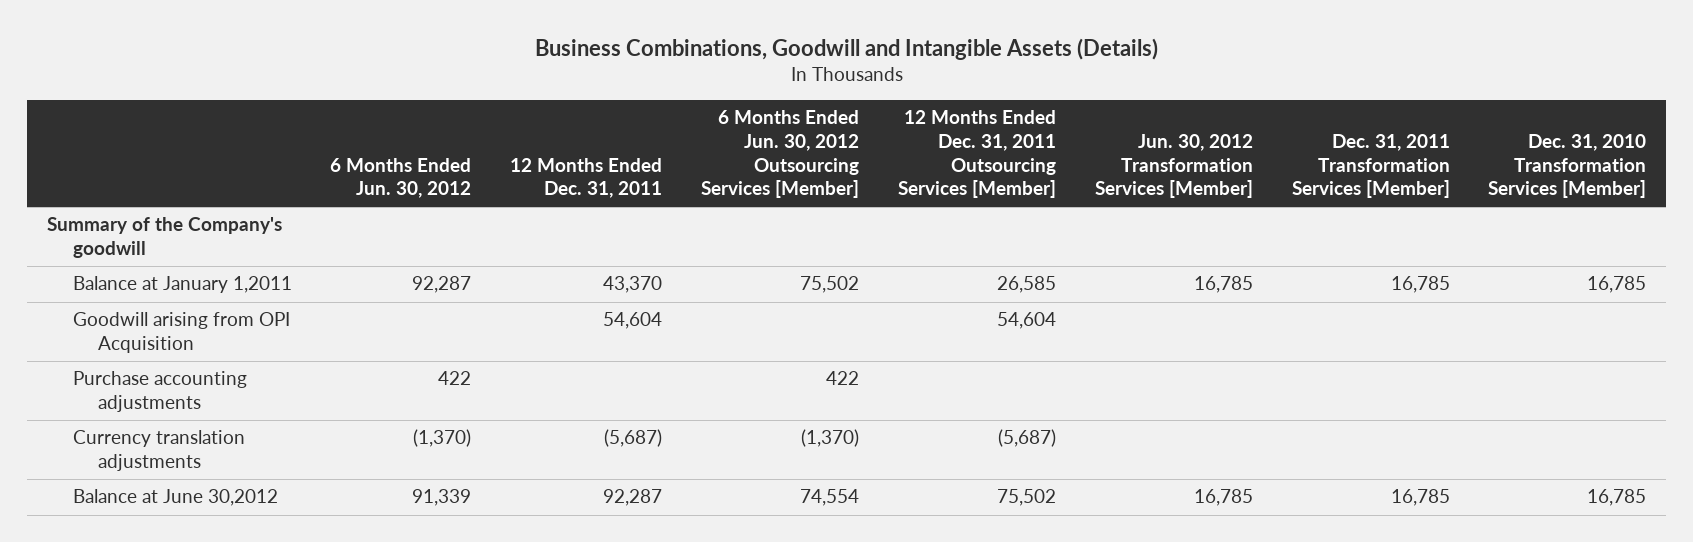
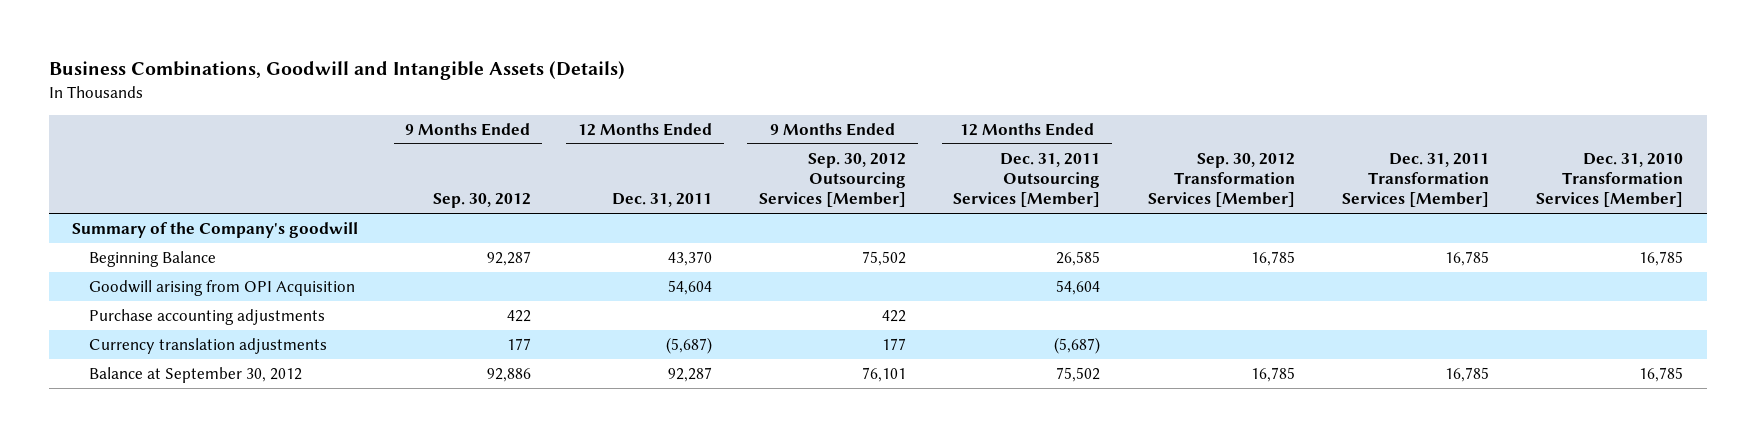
- | 6 Months Ended Jun. 30, 2012 | 12 Months Ended Dec. 31, 2011 | 6 Months Ended Jun. 30, 2012 Outsourcing Services [Member] | 12 Months Ended Dec. 31, 2011 Outsourcing Services [Member] | Jun. 30, 2012 Transformation Services [Member] | Dec. 31, 2011 Transformation Services [Member] | Dec. 31, 2010 Transformation Services [Member]
+ | 9 Months Ended Sep. 30, 2012 | 12 Months Ended Dec. 31, 2011 | 9 Months Ended Sep. 30, 2012 Outsourcing Services [Member] | 12 Months Ended Dec. 31, 2011 Outsourcing Services [Member] | Sep. 30, 2012 Transformation Services [Member] | Dec. 31, 2011 Transformation Services [Member] | Dec. 31, 2010 Transformation Services [Member]
- Balance at January 1,2011 | 92,287 | 43,370 | 75,502 | 26,585 | 16,785 | 16,785 | 16,785
+ Beginning Balance | 92,287 | 43,370 | 75,502 | 26,585 | 16,785 | 16,785 | 16,785
- Balance at June 30,2012 | 91,339 | 92,287 | 74,554 | 75,502 | 16,785 | 16,785 | 16,785
+ Balance at September 30, 2012 | 92,886 | 92,287 | 76,101 | 75,502 | 16,785 | 16,785 | 16,785

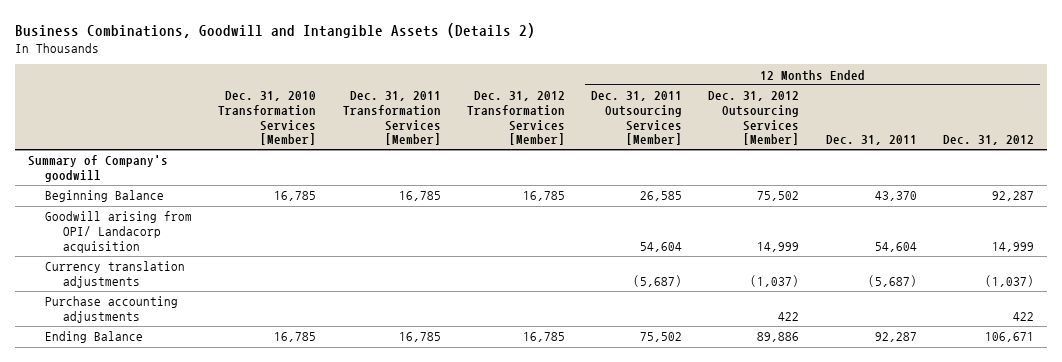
- Business Combinations, Goodwill and Intangible Assets (Details)
+ Business Combinations, Goodwill and Intangible Assets (Details 2)
- | 9 Months Ended Sep. 30, 2012 | 12 Months Ended Dec. 31, 2011 | 9 Months Ended Sep. 30, 2012 Outsourcing Services [Member] | 12 Months Ended Dec. 31, 2011 Outsourcing Services [Member] | Sep. 30, 2012 Transformation Services [Member] | Dec. 31, 2011 Transformation Services [Member] | Dec. 31, 2010 Transformation Services [Member]
+ | Dec. 31, 2010 Transformation Services [Member] | Dec. 31, 2011 Transformation Services [Member] | Dec. 31, 2012 Transformation Services [Member] | 12 Months Ended Dec. 31, 2011 Outsourcing Services [Member] | 12 Months Ended Dec. 31, 2012 Outsourcing Services [Member] | 12 Months Ended Dec. 31, 2011 | 12 Months Ended Dec. 31, 2012
- Summary of the Company's goodwill
+ Summary of Company's goodwill
- Goodwill arising from OPI Acquisition | | 54,604 | | 54,604 | | |
+ Goodwill arising from OPI/ Landacorp acquisition | | | | 54,604 | 14,999 | 54,604 | 14,999
- Balance at September 30, 2012 | 92,886 | 92,287 | 76,101 | 75,502 | 16,785 | 16,785 | 16,785
moved down: Purchase accounting adjustments | | | | | 422 | | 422
+ Ending Balance | 16,785 | 16,785 | 16,785 | 75,502 | 89,886 | 92,287 | 106,671

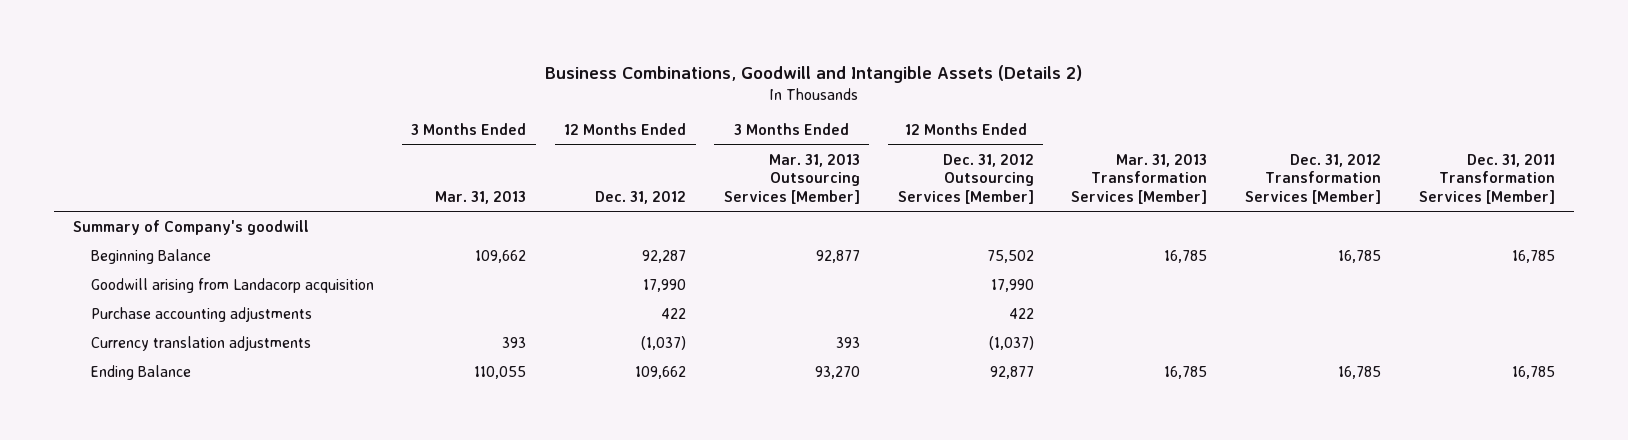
- | Dec. 31, 2010 Transformation Services [Member] | Dec. 31, 2011 Transformation Services [Member] | Dec. 31, 2012 Transformation Services [Member] | 12 Months Ended Dec. 31, 2011 Outsourcing Services [Member] | 12 Months Ended Dec. 31, 2012 Outsourcing Services [Member] | 12 Months Ended Dec. 31, 2011 | 12 Months Ended Dec. 31, 2012
+ | 3 Months Ended Mar. 31, 2013 | 12 Months Ended Dec. 31, 2012 | 3 Months Ended Mar. 31, 2013 Outsourcing Services [Member] | 12 Months Ended Dec. 31, 2012 Outsourcing Services [Member] | Mar. 31, 2013 Transformation Services [Member] | Dec. 31, 2012 Transformation Services [Member] | Dec. 31, 2011 Transformation Services [Member]
- Goodwill arising from OPI/ Landacorp acquisition | | | | 54,604 | 14,999 | 54,604 | 14,999
+ Goodwill arising from Landacorp acquisition | | 17,990 | | 17,990 | | |
- Ending Balance | 16,785 | 16,785 | 16,785 | 75,502 | 89,886 | 92,287 | 106,671
moved down: Currency translation adjustments | 393 | (1,037) | 393 | (1,037) | | |
+ Ending Balance | 110,055 | 109,662 | 93,270 | 92,877 | 16,785 | 16,785 | 16,785

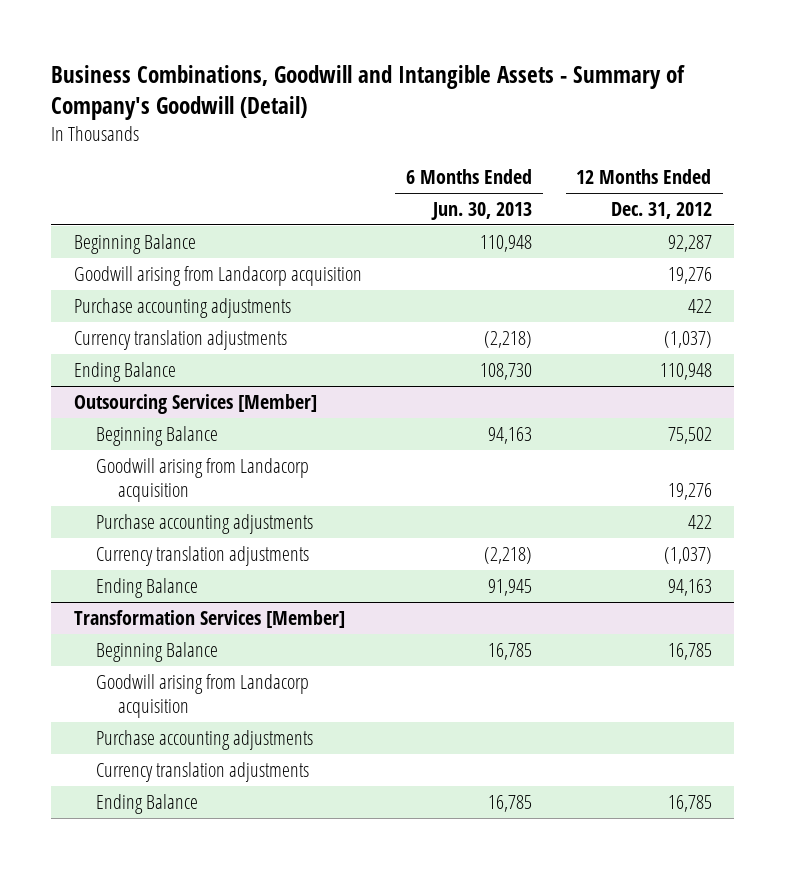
- Business Combinations, Goodwill and Intangible Assets (Details 2)
+ Business Combinations, Goodwill and Intangible Assets - Summary of Company's Goodwill (Detail)
- | 3 Months Ended Mar. 31, 2013 | 12 Months Ended Dec. 31, 2012 | 3 Months Ended Mar. 31, 2013 Outsourcing Services [Member] | 12 Months Ended Dec. 31, 2012 Outsourcing Services [Member] | Mar. 31, 2013 Transformation Services [Member] | Dec. 31, 2012 Transformation Services [Member] | Dec. 31, 2011 Transformation Services [Member]
+ | 6 Months Ended Jun. 30, 2013 | 12 Months Ended Dec. 31, 2012
- Summary of Company's goodwill
- Goodwill arising from Landacorp acquisition | | 17,990 | | 17,990 | | |
+ Goodwill arising from Landacorp acquisition | | 19,276
- Ending Balance | 110,055 | 109,662 | 93,270 | 92,877 | 16,785 | 16,785 | 16,785
+ Ending Balance | 108,730 | 110,948
+ Outsourcing Services [Member]
+ Beginning Balance | 94,163 | 75,502
+ Goodwill arising from Landacorp acquisition | | 19,276
+ Purchase accounting adjustments | | 422
+ Currency translation adjustments | (2,218) | (1,037)
+ Ending Balance | 91,945 | 94,163
+ Transformation Services [Member]
+ Beginning Balance | 16,785 | 16,785
+ Goodwill arising from Landacorp acquisition
+ Purchase accounting adjustments
+ Currency translation adjustments
+ Ending Balance | 16,785 | 16,785

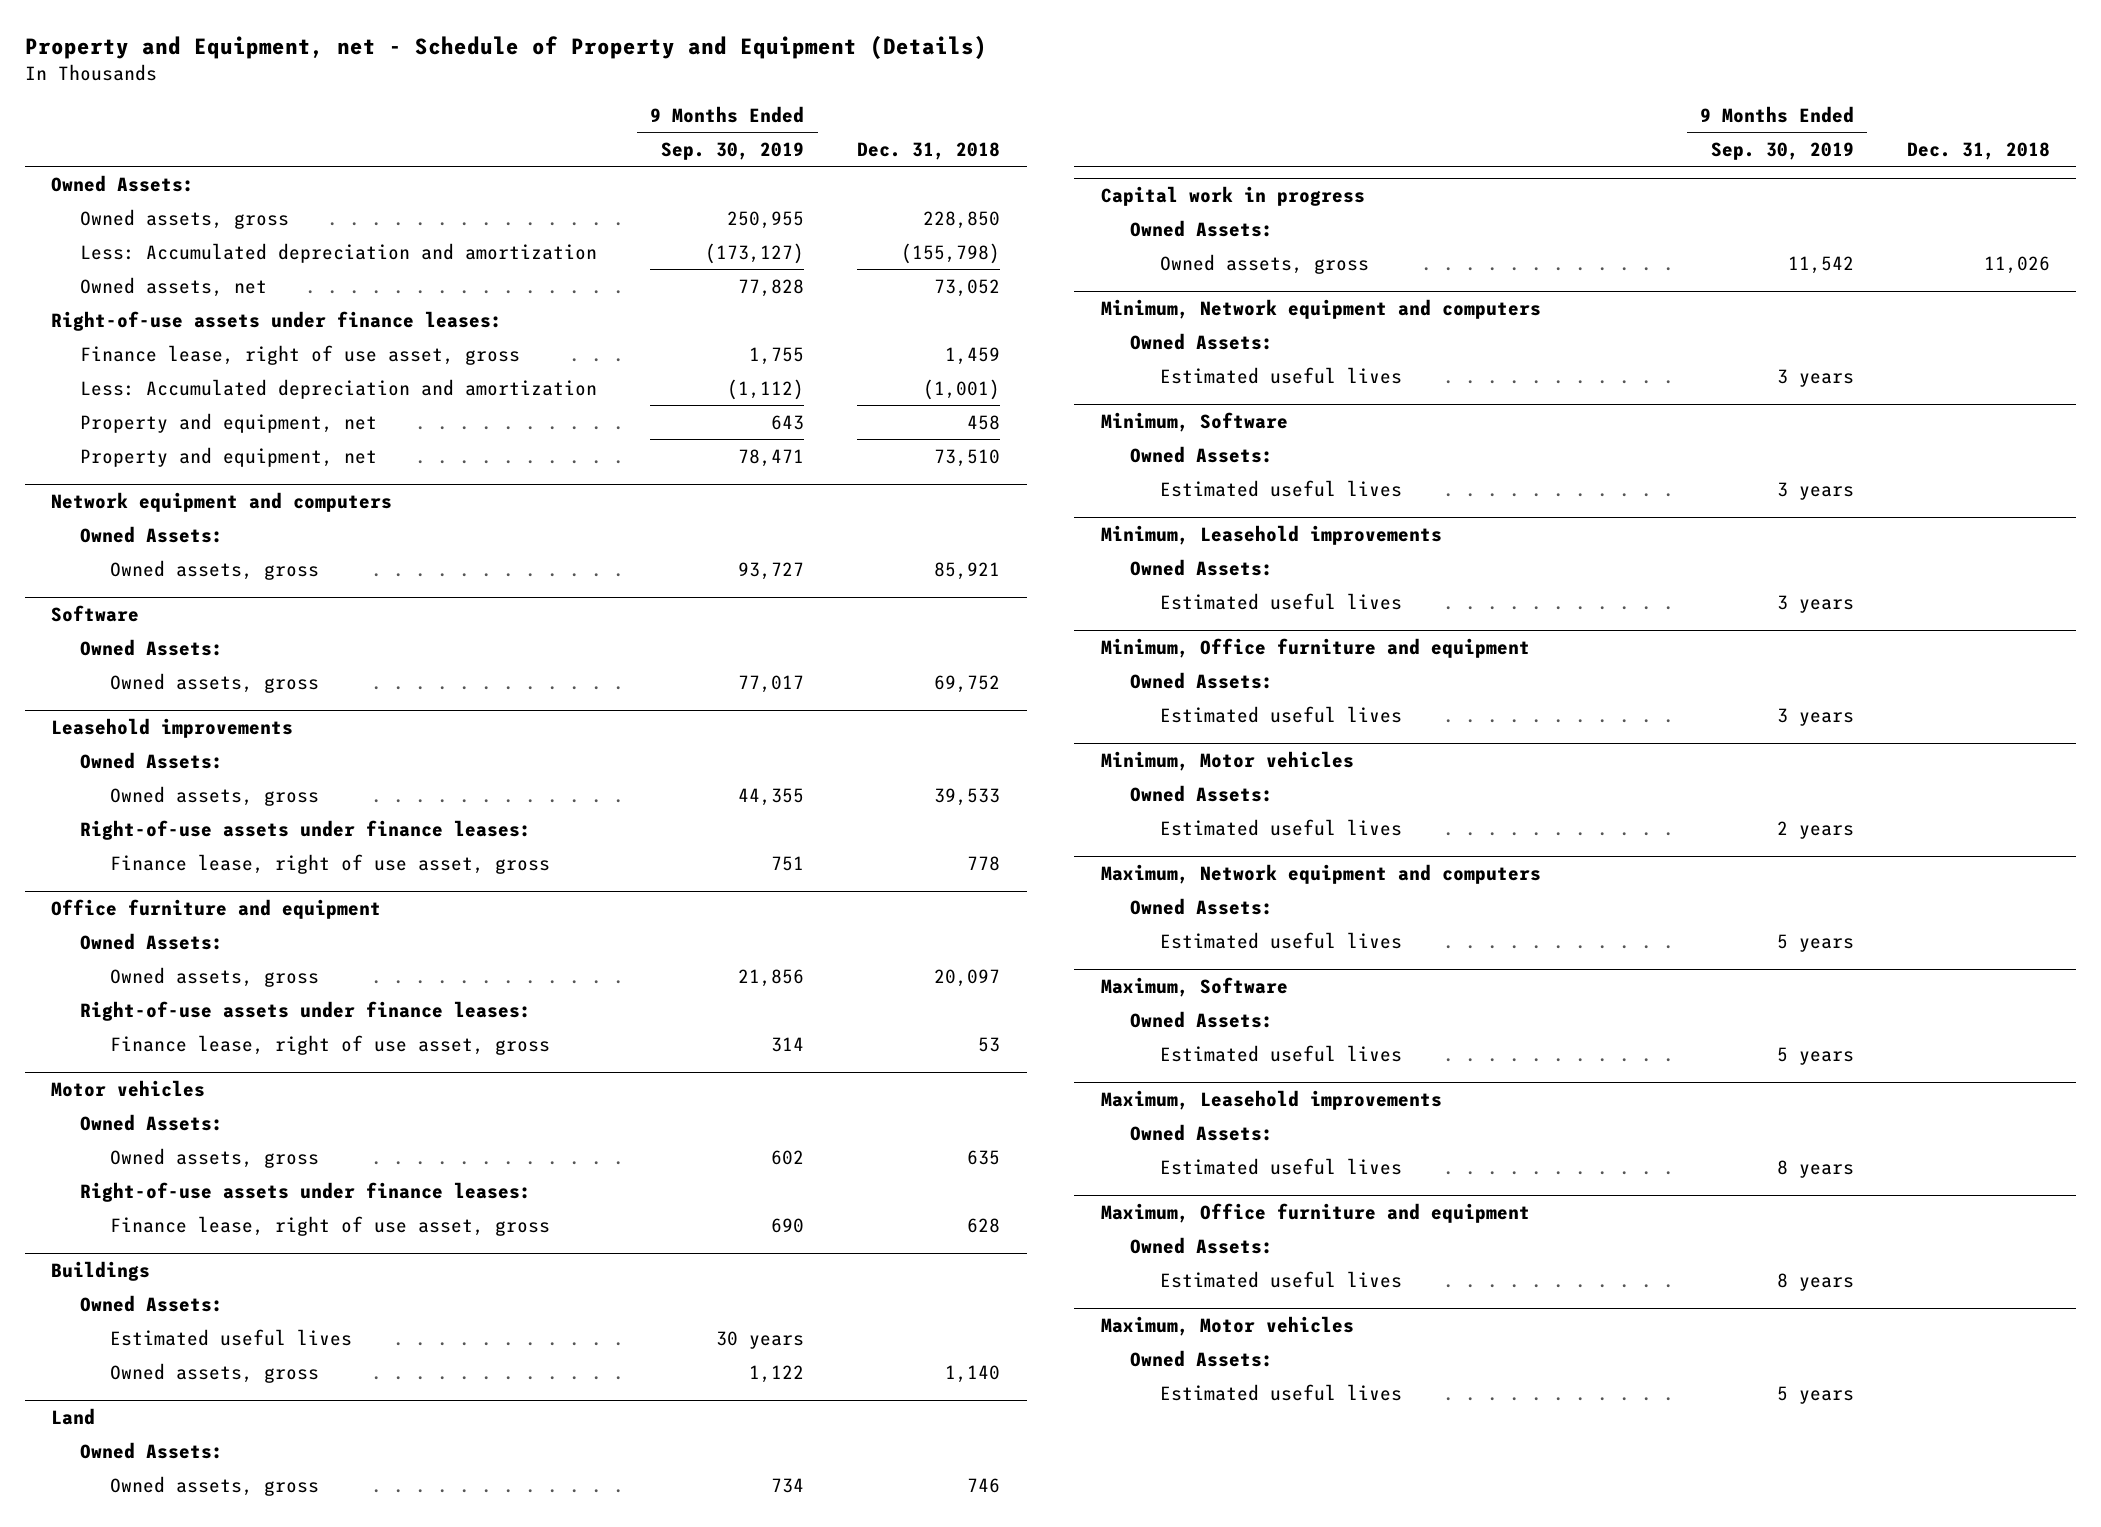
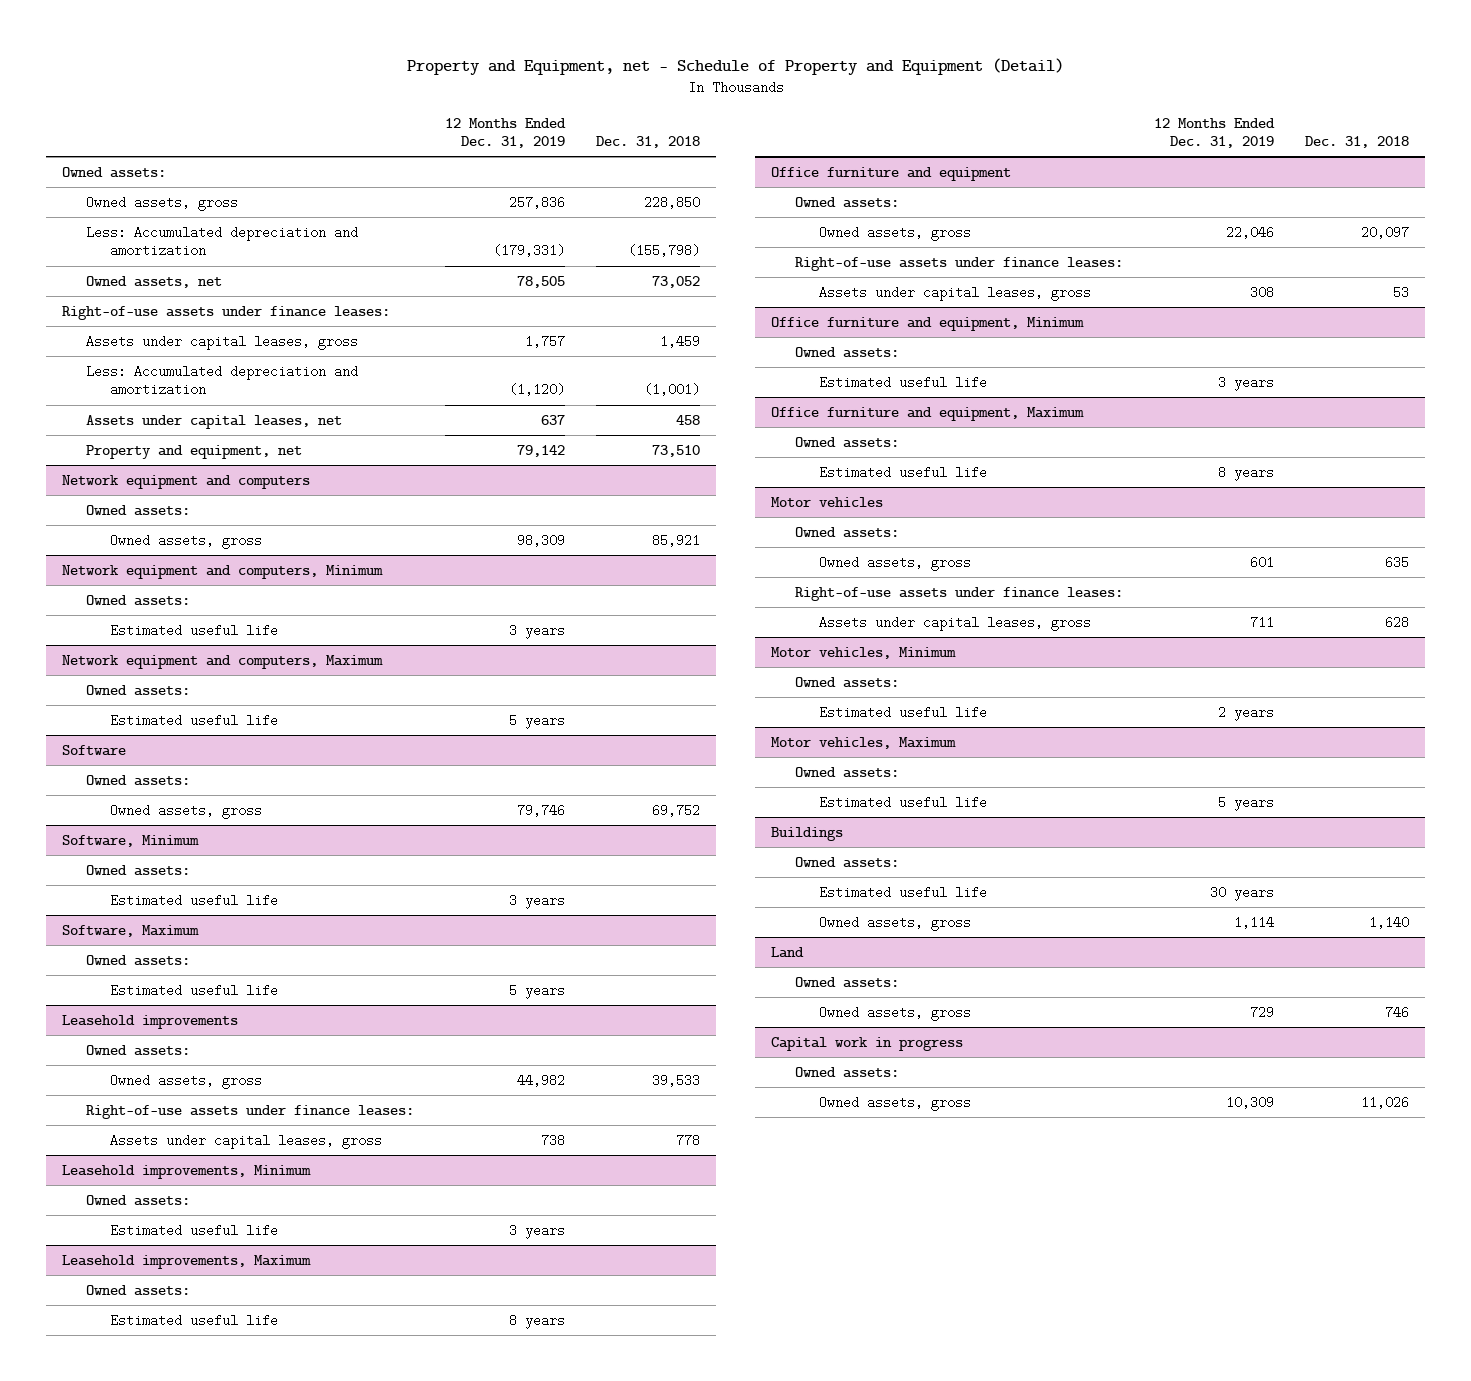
- Property and Equipment, net - Schedule of Property and Equipment (Details)
+ Property and Equipment, net - Schedule of Property and Equipment (Detail)
- | 9 Months Ended Sep. 30, 2019 | Dec. 31, 2018
+ | 12 Months Ended Dec. 31, 2019 | Dec. 31, 2018
- Owned Assets:
+ Owned assets:
- Finance lease, right of use asset, gross | 1,755 | 1,459
+ Assets under capital leases, gross | 1,757 | 1,459
- Property and equipment, net | 643 | 458
+ Assets under capital leases, net | 637 | 458
@ Network equipment and computers
- Owned Assets:
+ Owned assets:
+ Network equipment and computers, Minimum
+ Owned assets:
+ Estimated useful life | 3 years |
+ Network equipment and computers, Maximum
+ Owned assets:
+ Estimated useful life | 5 years |
@ Software
- Owned Assets:
+ Owned assets:
+ Software, Minimum
+ Owned assets:
+ Estimated useful life | 3 years |
+ Software, Maximum
+ Owned assets:
+ Estimated useful life | 5 years |
@ Leasehold improvements
- Owned Assets:
+ Owned assets:
- Finance lease, right of use asset, gross | 751 | 778
+ Assets under capital leases, gross | 738 | 778
+ Leasehold improvements, Minimum
+ Owned assets:
+ Estimated useful life | 3 years |
+ Leasehold improvements, Maximum
+ Owned assets:
+ Estimated useful life | 8 years |
@ Office furniture and equipment
- Owned Assets:
+ Owned assets:
- Finance lease, right of use asset, gross | 314 | 53
+ Assets under capital leases, gross | 308 | 53
+ Office furniture and equipment, Minimum
+ Owned assets:
+ Estimated useful life | 3 years |
+ Office furniture and equipment, Maximum
+ Owned assets:
+ Estimated useful life | 8 years |
@ Motor vehicles
- Owned Assets:
+ Owned assets:
- Finance lease, right of use asset, gross | 690 | 628
+ Assets under capital leases, gross | 711 | 628
+ Motor vehicles, Minimum
+ Owned assets:
+ Estimated useful life | 2 years |
+ Motor vehicles, Maximum
+ Owned assets:
+ Estimated useful life | 5 years |
@ Buildings
- Owned Assets:
- Estimated useful lives | 30 years |
+ Owned assets:
+ Estimated useful life | 30 years |
@ Land
- Owned Assets:
+ Owned assets:
@ Capital work in progress
- Owned Assets:
+ Owned assets:
- Minimum, Network equipment and computers
- Owned Assets:
- Estimated useful lives | 3 years |
- Minimum, Software
- Owned Assets:
- Estimated useful lives | 3 years |
- Minimum, Leasehold improvements
- Owned Assets:
- Estimated useful lives | 3 years |
- Minimum, Office furniture and equipment
- Owned Assets:
- Estimated useful lives | 3 years |
- Minimum, Motor vehicles
- Owned Assets:
- Estimated useful lives | 2 years |
- Maximum, Network equipment and computers
- Owned Assets:
- Estimated useful lives | 5 years |
- Maximum, Software
- Owned Assets:
- Estimated useful lives | 5 years |
- Maximum, Leasehold improvements
- Owned Assets:
- Estimated useful lives | 8 years |
- Maximum, Office furniture and equipment
- Owned Assets:
- Estimated useful lives | 8 years |
- Maximum, Motor vehicles
- Owned Assets:
- Estimated useful lives | 5 years |

